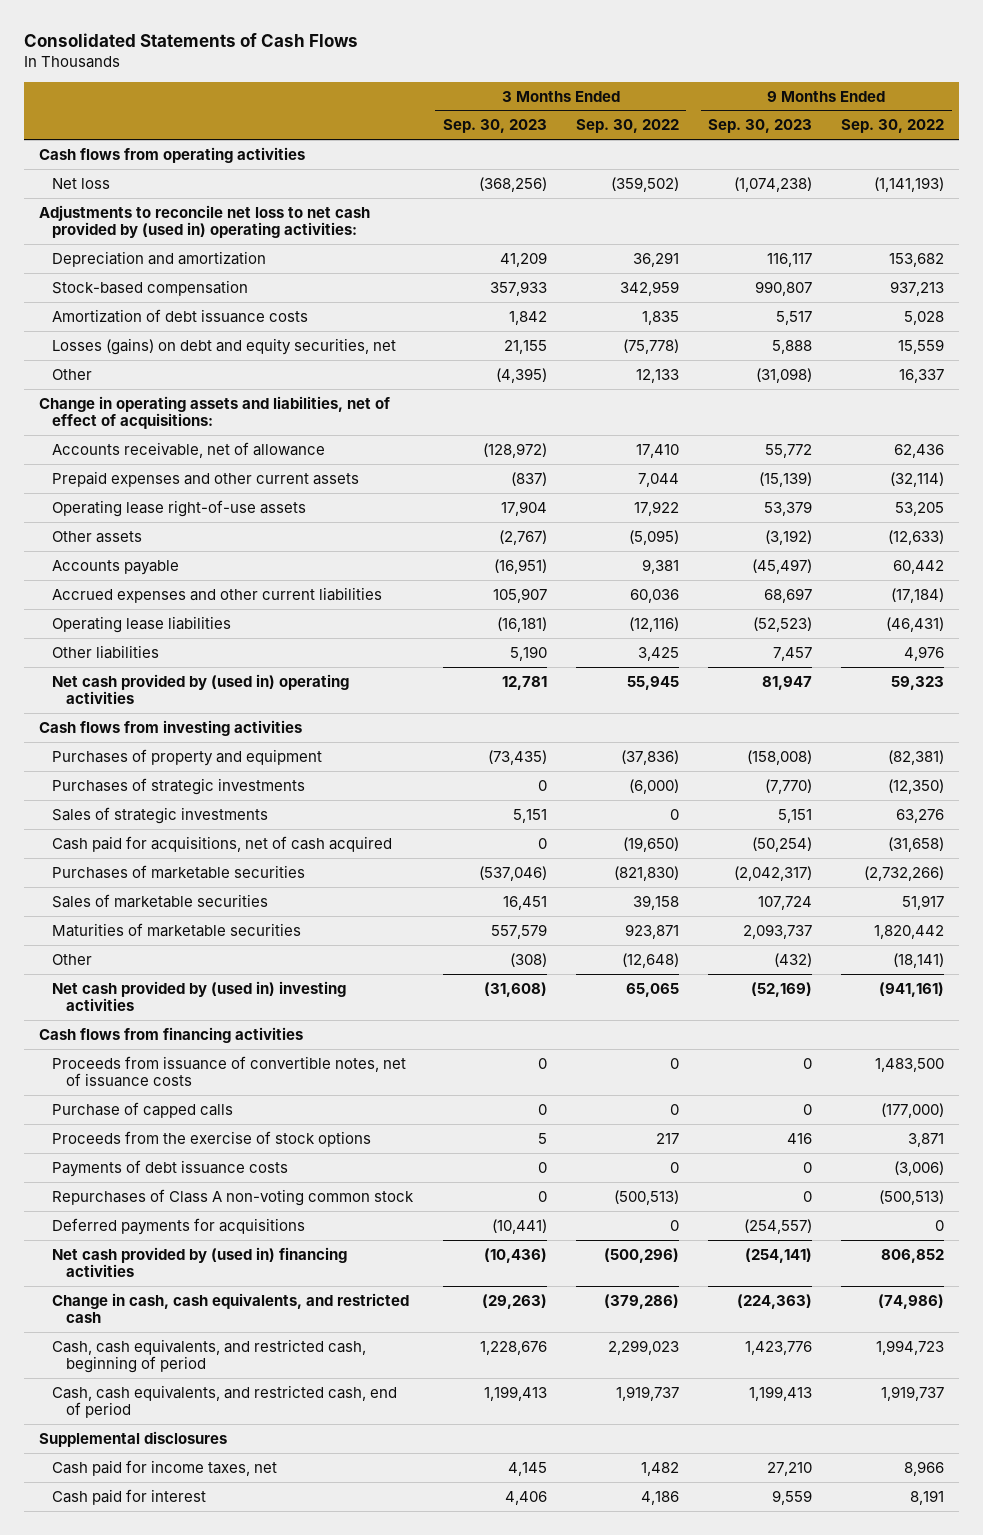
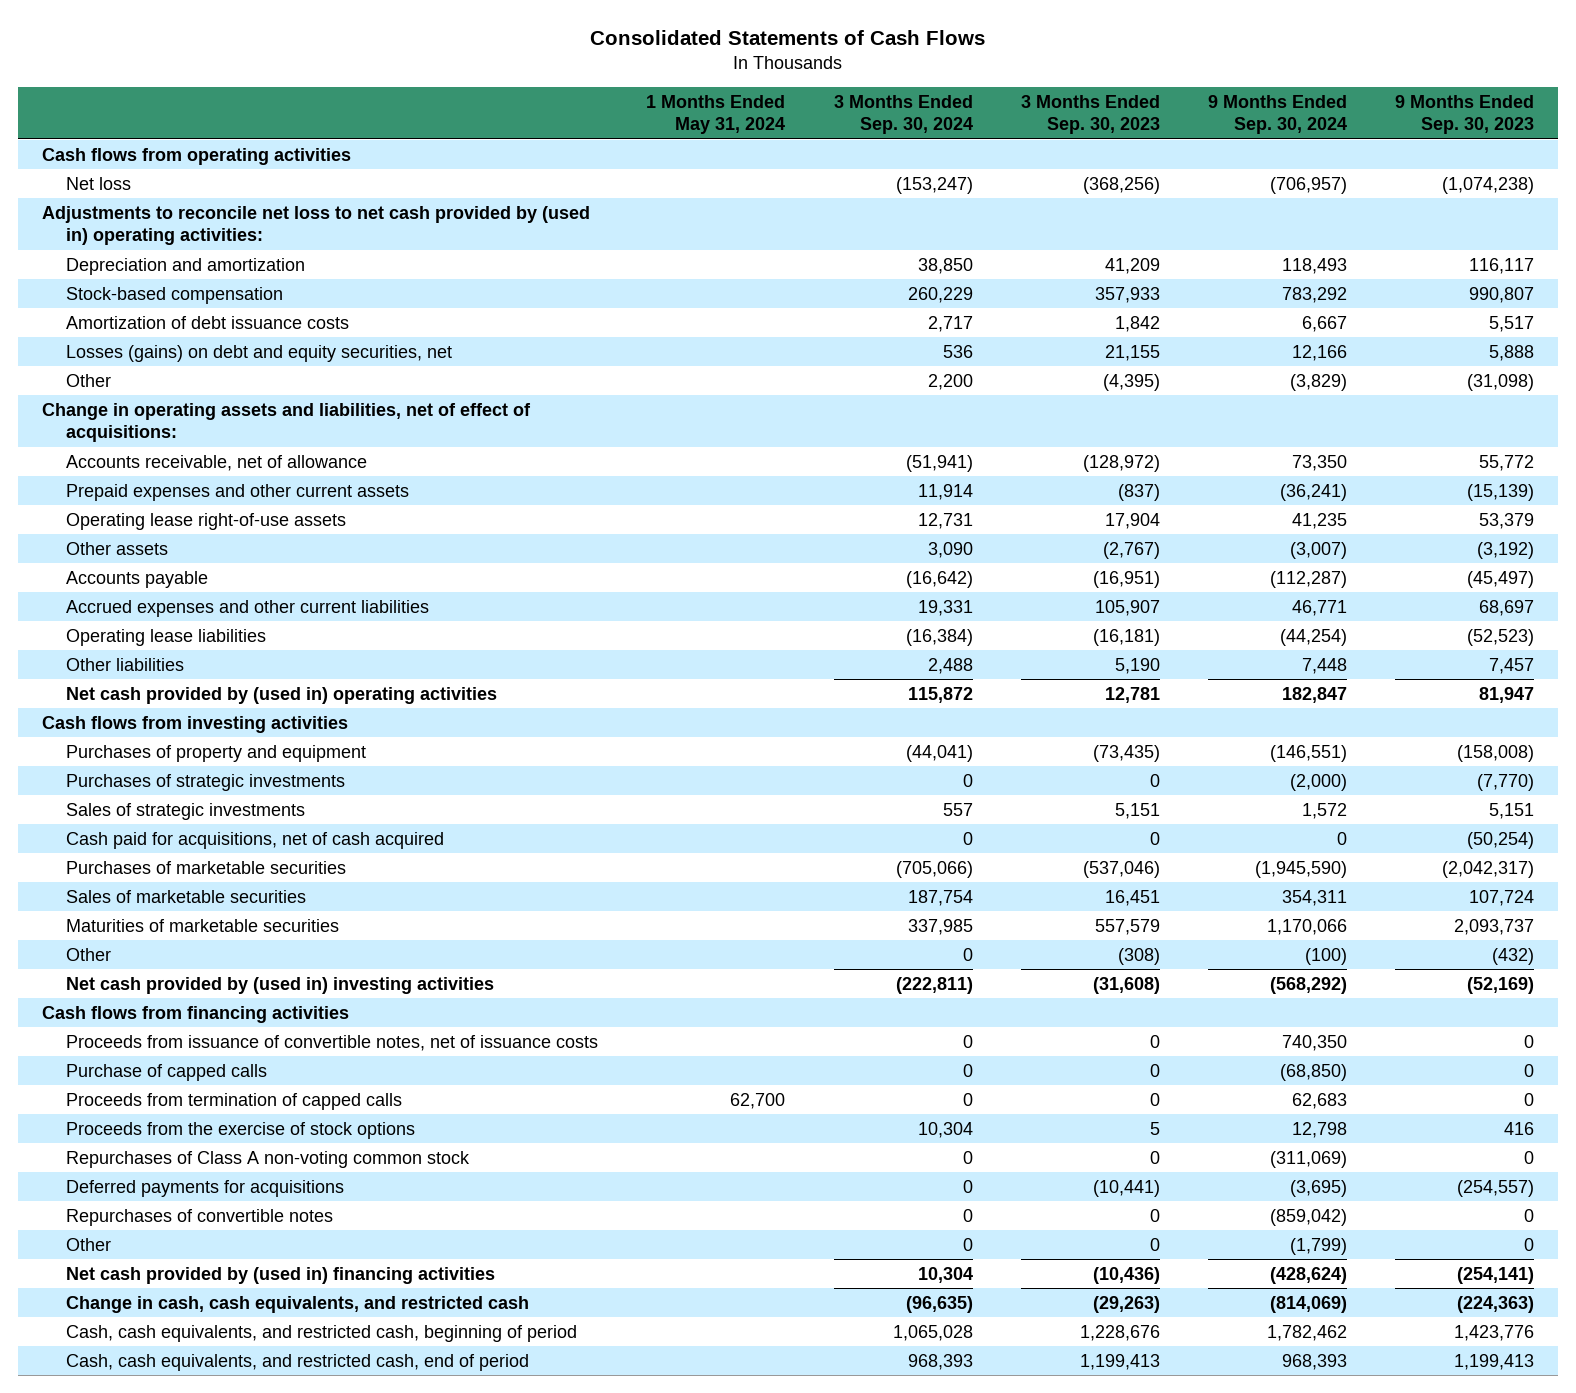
- | 3 Months Ended Sep. 30, 2023 | 3 Months Ended Sep. 30, 2022 | 9 Months Ended Sep. 30, 2023 | 9 Months Ended Sep. 30, 2022
+ | 1 Months Ended May 31, 2024 | 3 Months Ended Sep. 30, 2024 | 3 Months Ended Sep. 30, 2023 | 9 Months Ended Sep. 30, 2024 | 9 Months Ended Sep. 30, 2023
+ Proceeds from termination of capped calls | 62,700 | 0 | 0 | 62,683 | 0
- Payments of debt issuance costs | 0 | 0 | 0 | (3,006)
+ Repurchases of convertible notes | | 0 | 0 | (859,042) | 0
+ Other | | 0 | 0 | (1,799) | 0
- Supplemental disclosures
- Cash paid for income taxes, net | 4,145 | 1,482 | 27,210 | 8,966
- Cash paid for interest | 4,406 | 4,186 | 9,559 | 8,191

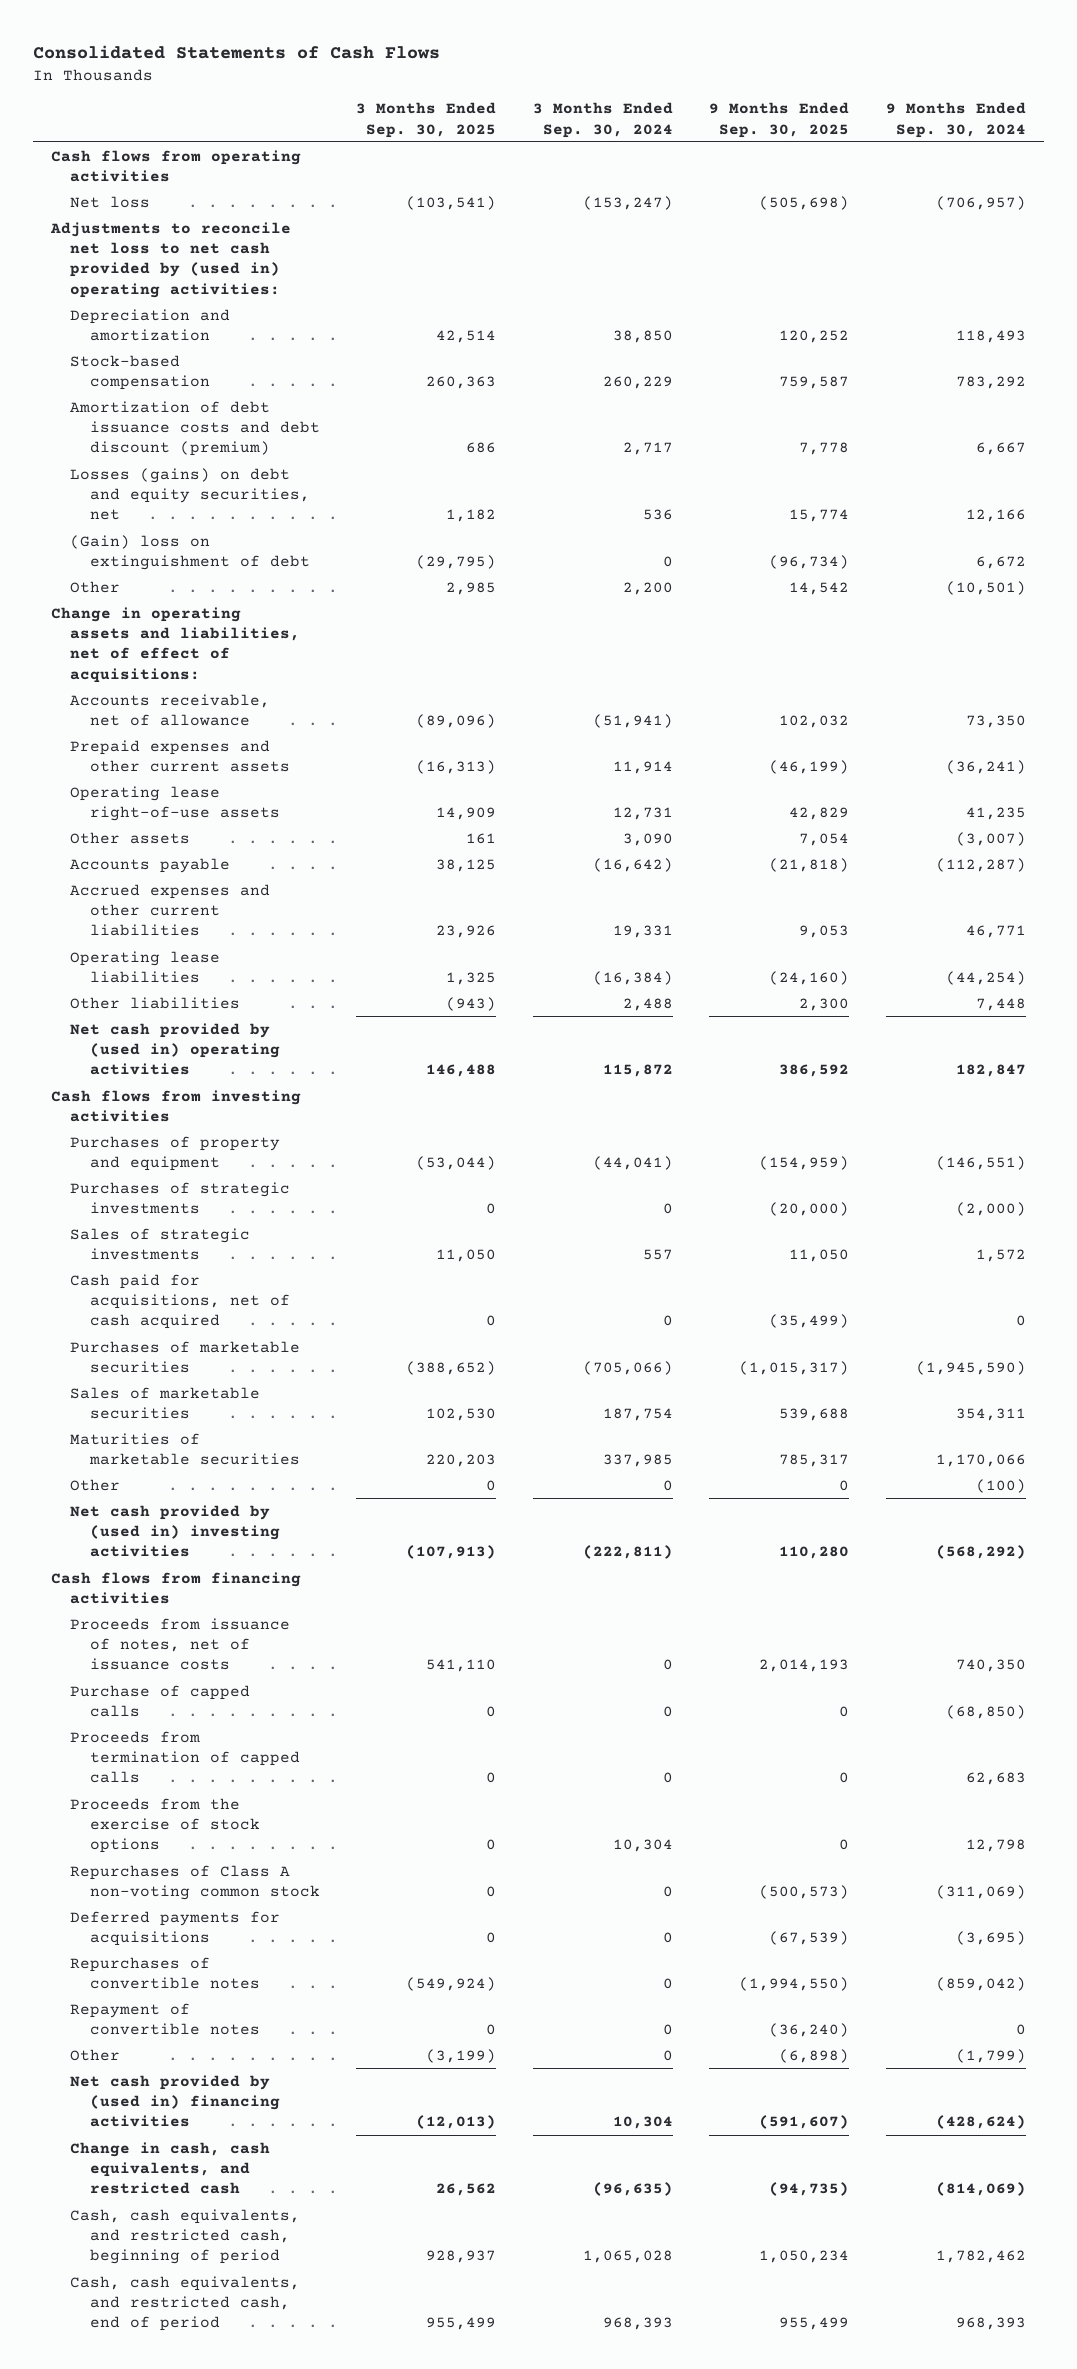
- | 1 Months Ended May 31, 2024 | 3 Months Ended Sep. 30, 2024 | 3 Months Ended Sep. 30, 2023 | 9 Months Ended Sep. 30, 2024 | 9 Months Ended Sep. 30, 2023
+ | 3 Months Ended Sep. 30, 2025 | 3 Months Ended Sep. 30, 2024 | 9 Months Ended Sep. 30, 2025 | 9 Months Ended Sep. 30, 2024
- Amortization of debt issuance costs | | 2,717 | 1,842 | 6,667 | 5,517
+ Amortization of debt issuance costs and debt discount (premium) | 686 | 2,717 | 7,778 | 6,667
- Other | | 2,200 | (4,395) | (3,829) | (31,098)
+ (Gain) loss on extinguishment of debt | (29,795) | 0 | (96,734) | 6,672
+ Other | 2,985 | 2,200 | 14,542 | (10,501)
- Proceeds from issuance of convertible notes, net of issuance costs | | 0 | 0 | 740,350 | 0
+ Proceeds from issuance of notes, net of issuance costs | 541,110 | 0 | 2,014,193 | 740,350
+ Repayment of convertible notes | 0 | 0 | (36,240) | 0

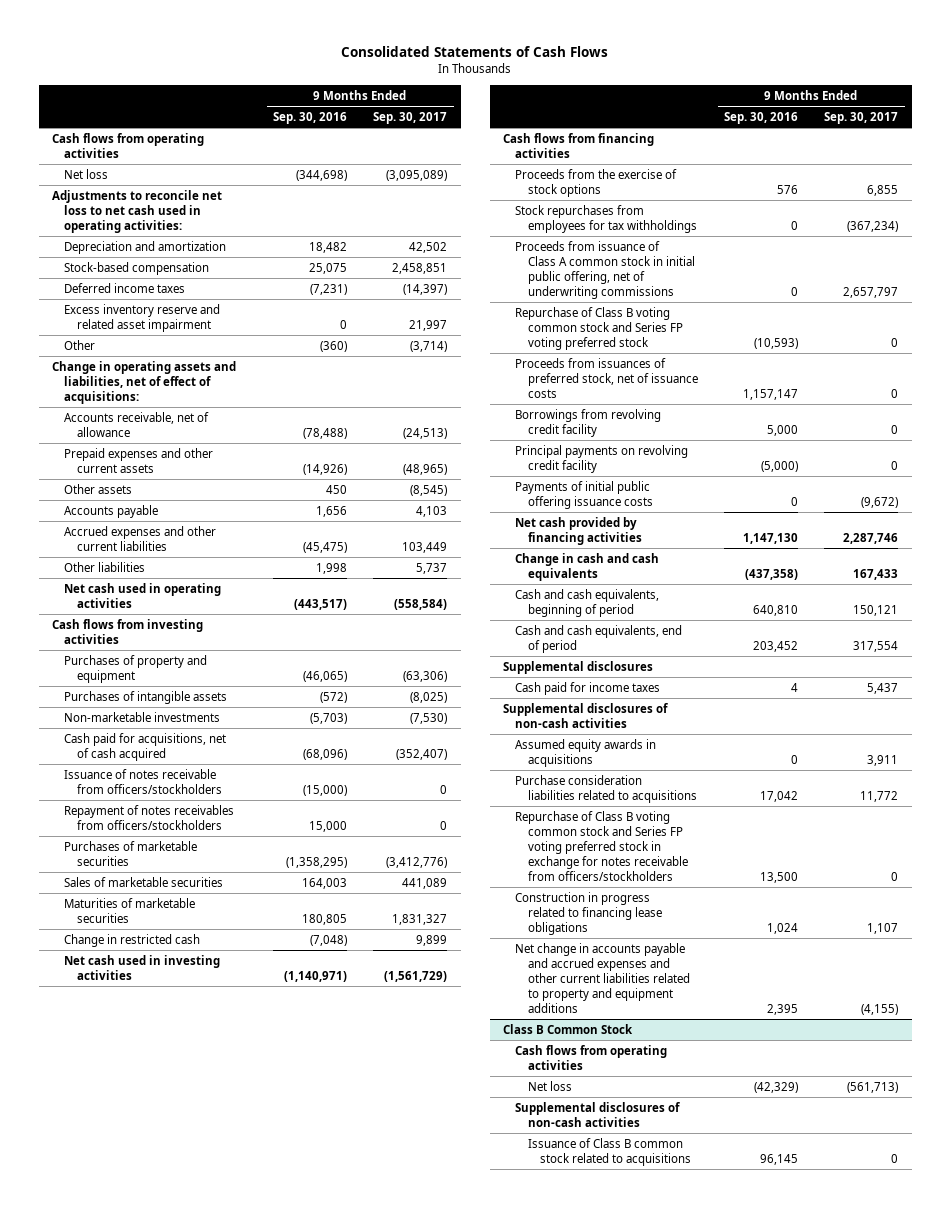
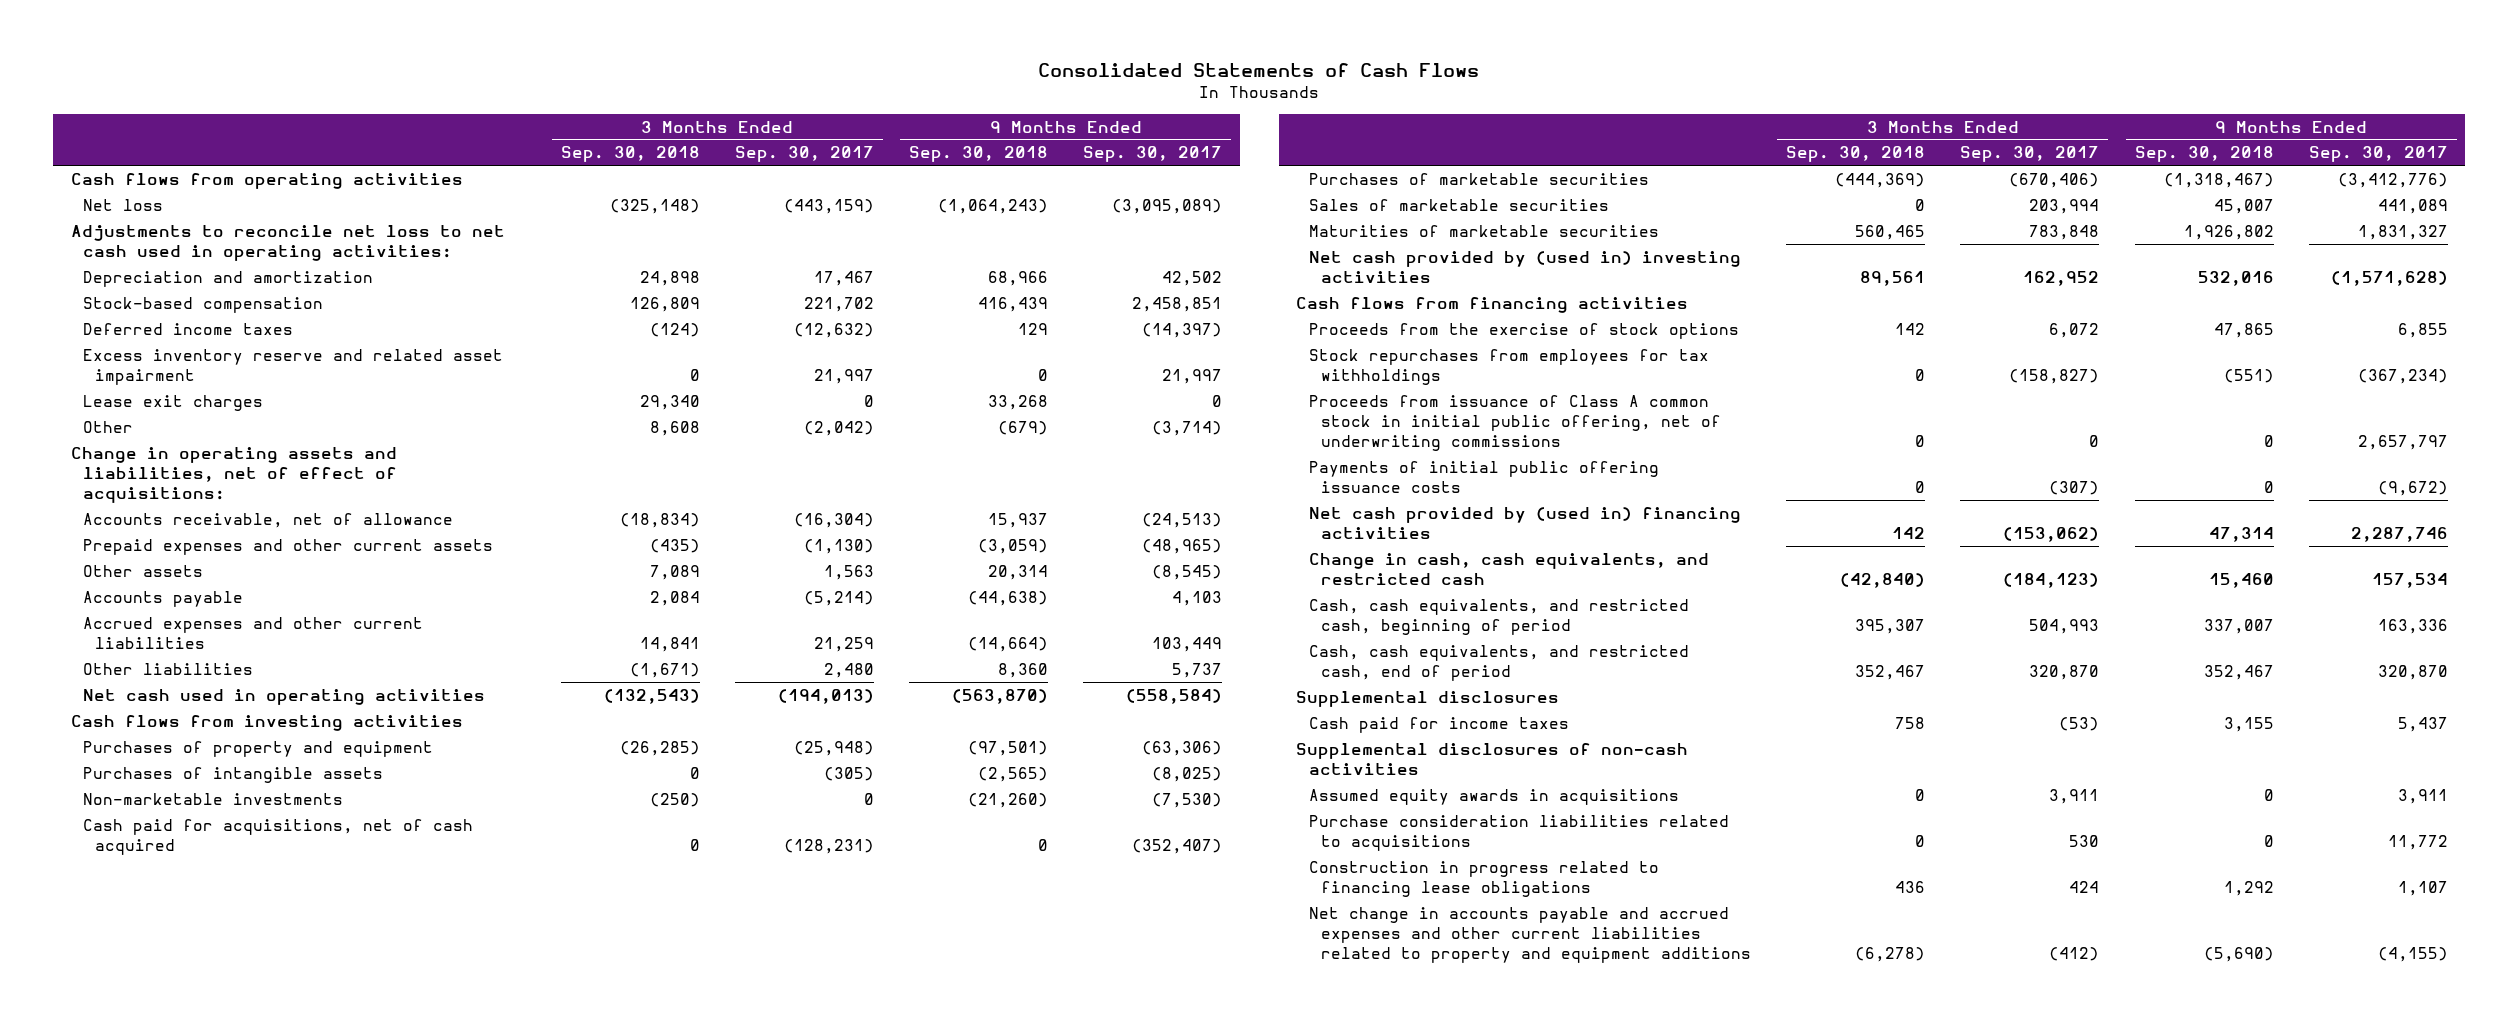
- | 9 Months Ended Sep. 30, 2016 | 9 Months Ended Sep. 30, 2017
+ | 3 Months Ended Sep. 30, 2018 | 3 Months Ended Sep. 30, 2017 | 9 Months Ended Sep. 30, 2018 | 9 Months Ended Sep. 30, 2017
+ Lease exit charges | 29,340 | 0 | 33,268 | 0
- Issuance of notes receivable from officers/stockholders | (15,000) | 0
- Repayment of notes receivables from officers/stockholders | 15,000 | 0
- Change in restricted cash | (7,048) | 9,899
- Net cash used in investing activities | (1,140,971) | (1,561,729)
+ Net cash provided by (used in) investing activities | 89,561 | 162,952 | 532,016 | (1,571,628)
- Repurchase of Class B voting common stock and Series FP voting preferred stock | (10,593) | 0
- Proceeds from issuances of preferred stock, net of issuance costs | 1,157,147 | 0
- Borrowings from revolving credit facility | 5,000 | 0
- Principal payments on revolving credit facility | (5,000) | 0
- Net cash provided by financing activities | 1,147,130 | 2,287,746
- Change in cash and cash equivalents | (437,358) | 167,433
- Cash and cash equivalents, beginning of period | 640,810 | 150,121
- Cash and cash equivalents, end of period | 203,452 | 317,554
+ Net cash provided by (used in) financing activities | 142 | (153,062) | 47,314 | 2,287,746
+ Change in cash, cash equivalents, and restricted cash | (42,840) | (184,123) | 15,460 | 157,534
+ Cash, cash equivalents, and restricted cash, beginning of period | 395,307 | 504,993 | 337,007 | 163,336
+ Cash, cash equivalents, and restricted cash, end of period | 352,467 | 320,870 | 352,467 | 320,870
- Repurchase of Class B voting common stock and Series FP voting preferred stock in exchange for notes receivable from officers/stockholders | 13,500 | 0
- Class B Common Stock
- Cash flows from operating activities
- Net loss | (42,329) | (561,713)
- Supplemental disclosures of non-cash activities
- Issuance of Class B common stock related to acquisitions | 96,145 | 0

